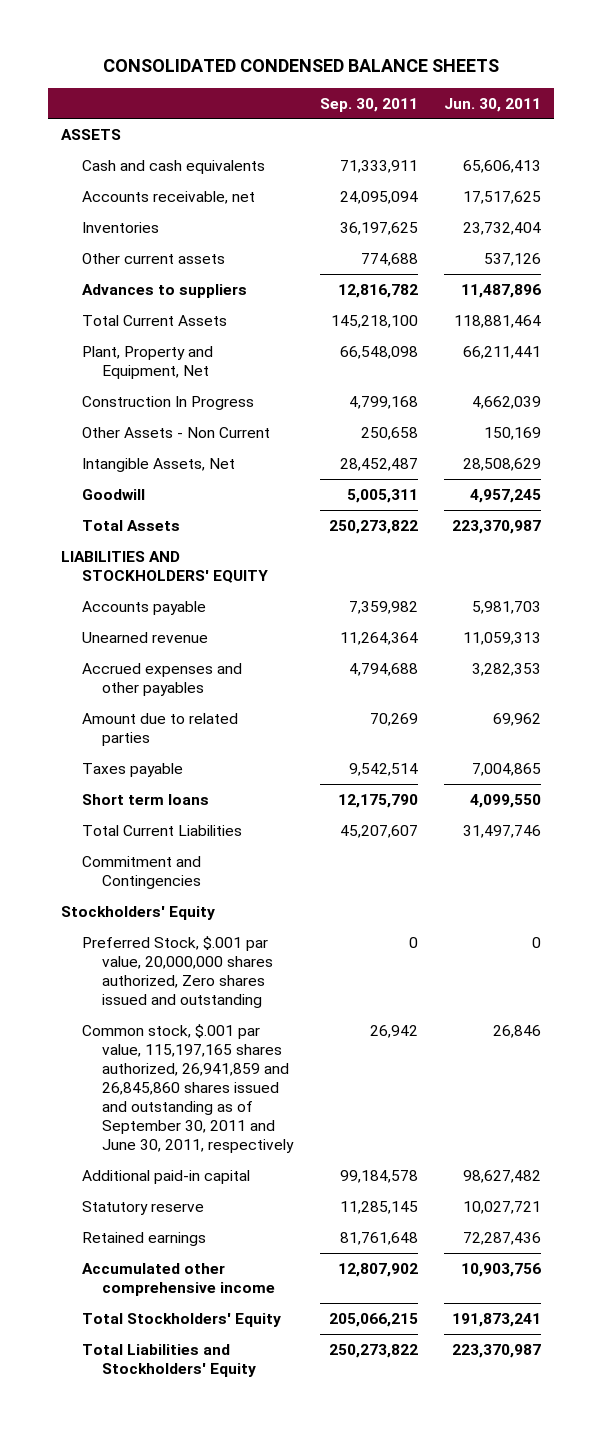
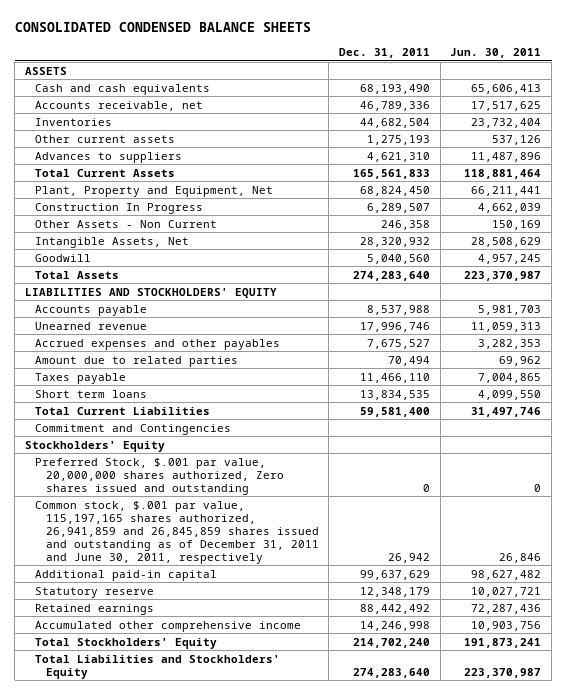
- | Sep. 30, 2011 | Jun. 30, 2011
+ | Dec. 31, 2011 | Jun. 30, 2011
- Common stock, $.001 par value, 115,197,165 shares authorized, 26,941,859 and 26,845,860 shares issued and outstanding as of September 30, 2011 and June 30, 2011, respectively | 26,942 | 26,846
+ Common stock, $.001 par value, 115,197,165 shares authorized, 26,941,859 and 26,845,859 shares issued and outstanding as of December 31, 2011 and June 30, 2011, respectively | 26,942 | 26,846

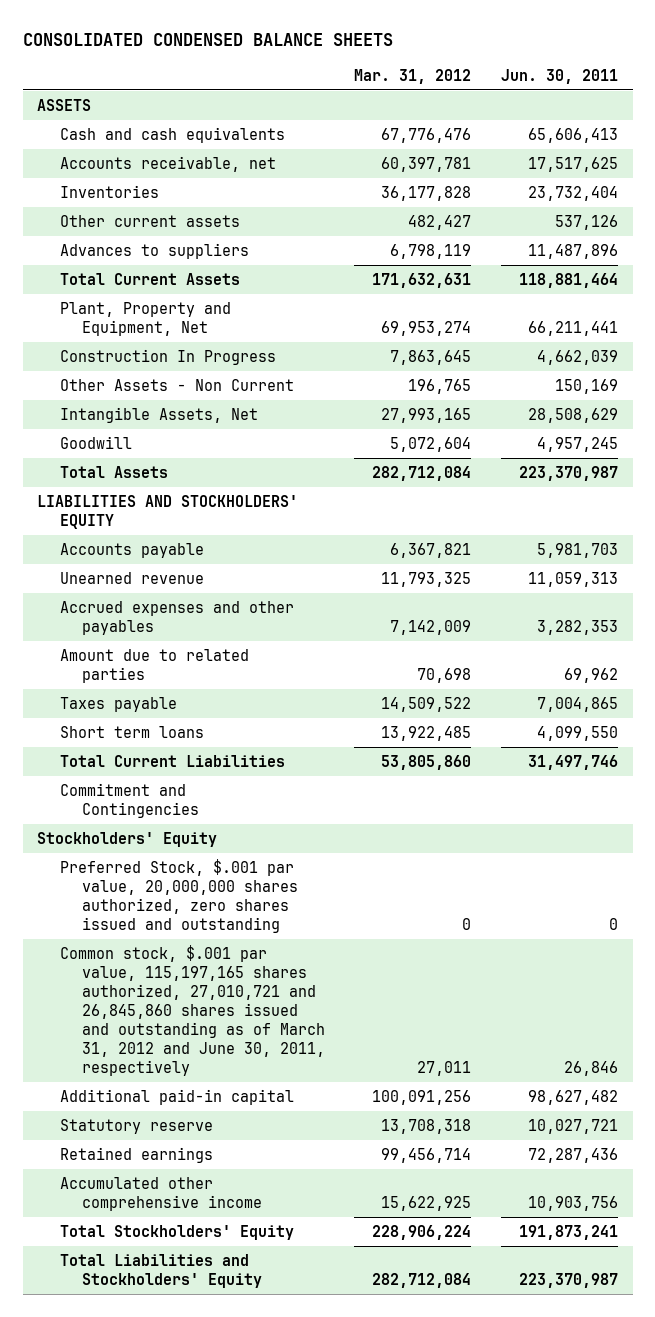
- | Dec. 31, 2011 | Jun. 30, 2011
+ | Mar. 31, 2012 | Jun. 30, 2011
- Preferred Stock, $.001 par value, 20,000,000 shares authorized, Zero shares issued and outstanding | 0 | 0
- Common stock, $.001 par value, 115,197,165 shares authorized, 26,941,859 and 26,845,859 shares issued and outstanding as of December 31, 2011 and June 30, 2011, respectively | 26,942 | 26,846
+ Preferred Stock, $.001 par value, 20,000,000 shares authorized, zero shares issued and outstanding | 0 | 0
+ Common stock, $.001 par value, 115,197,165 shares authorized, 27,010,721 and 26,845,860 shares issued and outstanding as of March 31, 2012 and June 30, 2011, respectively | 27,011 | 26,846

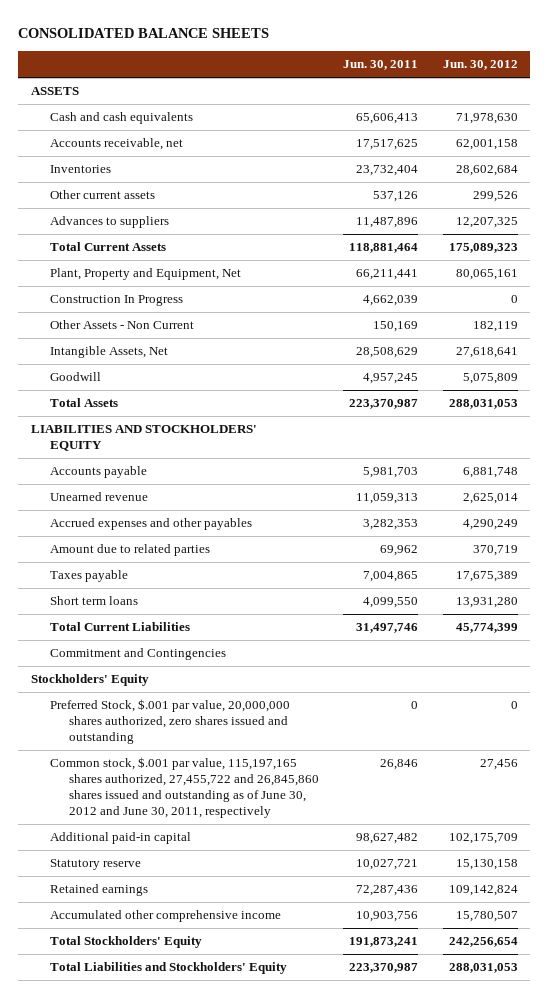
- CONSOLIDATED CONDENSED BALANCE SHEETS
+ CONSOLIDATED BALANCE SHEETS
- | Mar. 31, 2012 | Jun. 30, 2011
+ | Jun. 30, 2011 | Jun. 30, 2012
- Common stock, $.001 par value, 115,197,165 shares authorized, 27,010,721 and 26,845,860 shares issued and outstanding as of March 31, 2012 and June 30, 2011, respectively | 27,011 | 26,846
+ Common stock, $.001 par value, 115,197,165 shares authorized, 27,455,722 and 26,845,860 shares issued and outstanding as of June 30, 2012 and June 30, 2011, respectively | 26,846 | 27,456

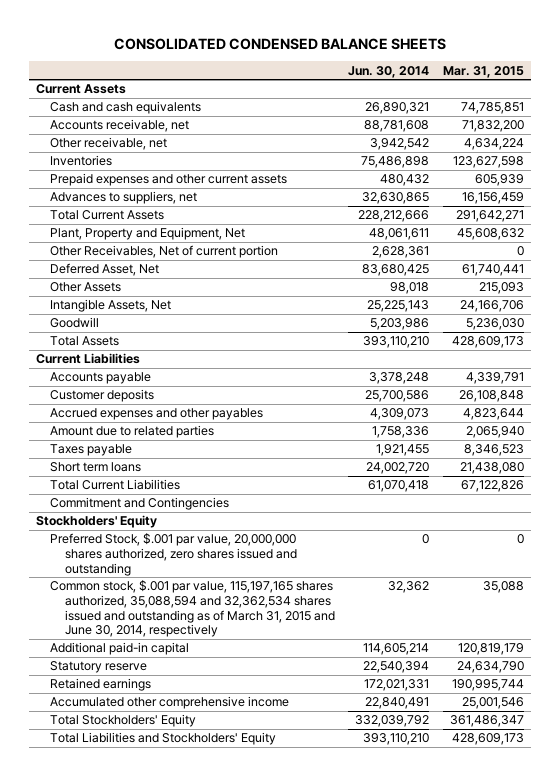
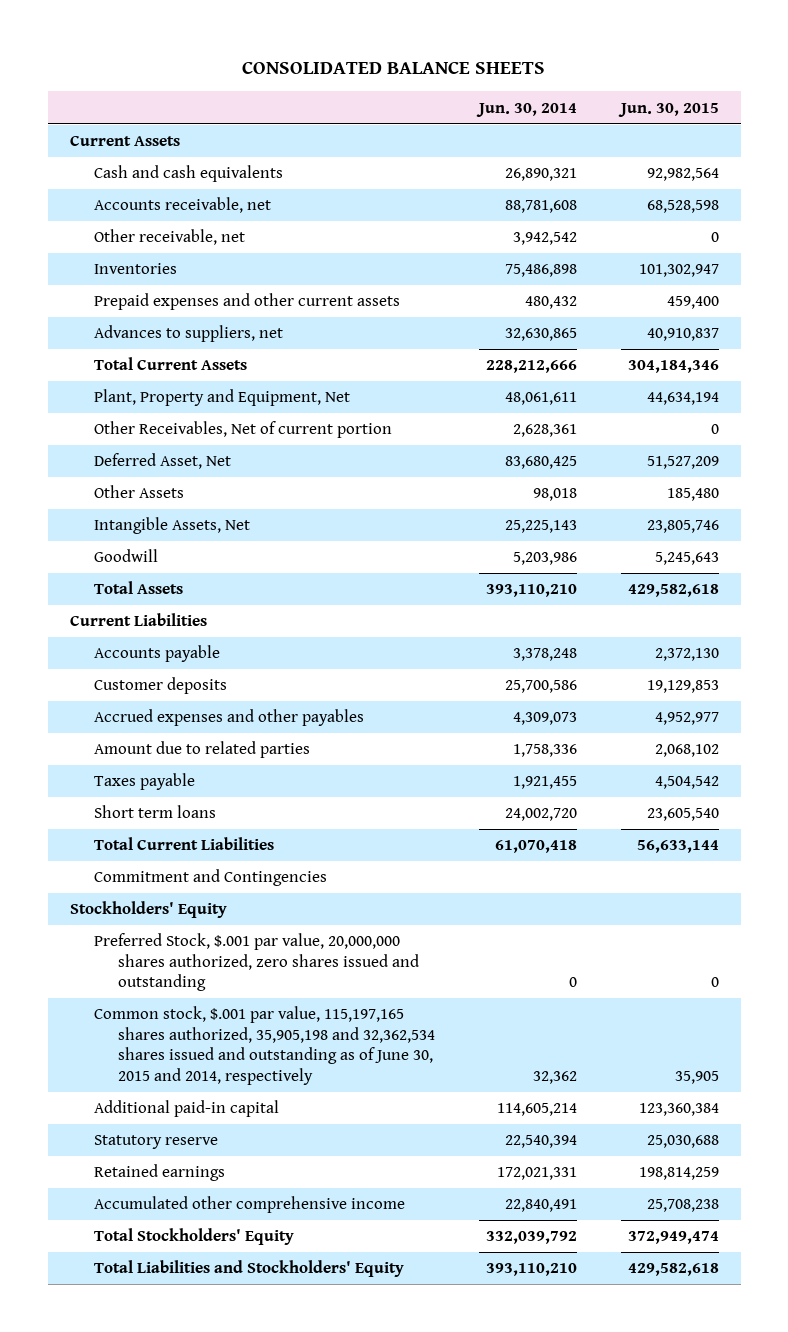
- CONSOLIDATED CONDENSED BALANCE SHEETS
+ CONSOLIDATED BALANCE SHEETS
- | Jun. 30, 2014 | Mar. 31, 2015
+ | Jun. 30, 2014 | Jun. 30, 2015
- Common stock, $.001 par value, 115,197,165 shares authorized, 35,088,594 and 32,362,534 shares issued and outstanding as of March 31, 2015 and June 30, 2014, respectively | 32,362 | 35,088
+ Common stock, $.001 par value, 115,197,165 shares authorized, 35,905,198 and 32,362,534 shares issued and outstanding as of June 30, 2015 and 2014, respectively | 32,362 | 35,905

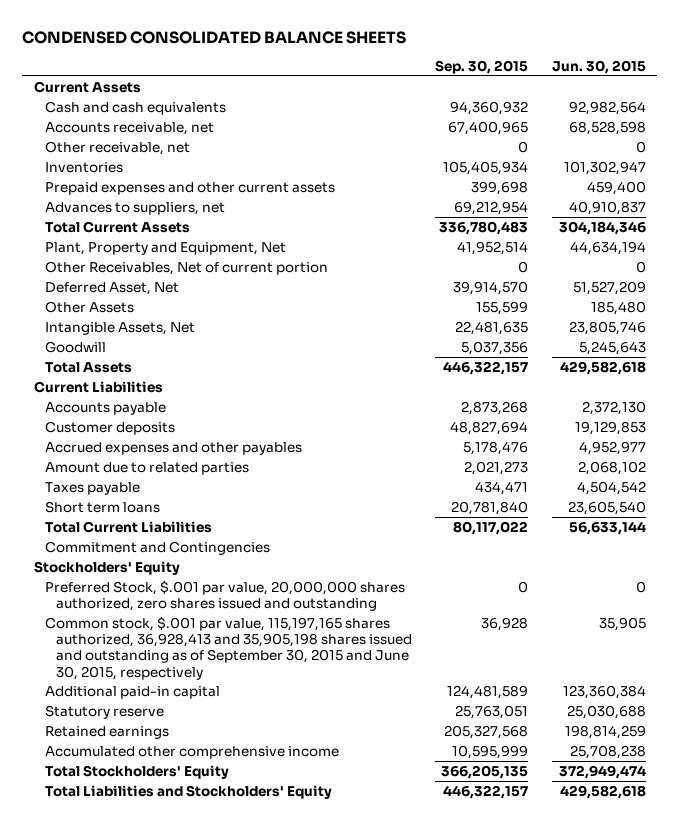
- CONSOLIDATED BALANCE SHEETS
+ CONDENSED CONSOLIDATED BALANCE SHEETS
- | Jun. 30, 2014 | Jun. 30, 2015
+ | Sep. 30, 2015 | Jun. 30, 2015
- Common stock, $.001 par value, 115,197,165 shares authorized, 35,905,198 and 32,362,534 shares issued and outstanding as of June 30, 2015 and 2014, respectively | 32,362 | 35,905
+ Common stock, $.001 par value, 115,197,165 shares authorized, 36,928,413 and 35,905,198 shares issued and outstanding as of September 30, 2015 and June 30, 2015, respectively | 36,928 | 35,905

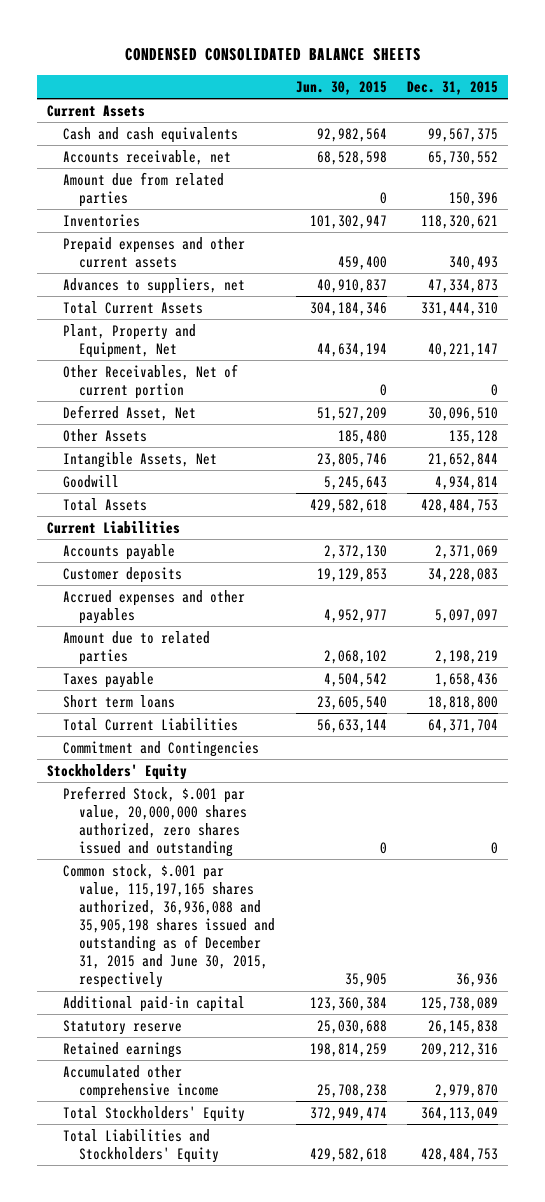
- | Sep. 30, 2015 | Jun. 30, 2015
+ | Jun. 30, 2015 | Dec. 31, 2015
- Other receivable, net | 0 | 0
+ Amount due from related parties | 0 | 150,396
- Common stock, $.001 par value, 115,197,165 shares authorized, 36,928,413 and 35,905,198 shares issued and outstanding as of September 30, 2015 and June 30, 2015, respectively | 36,928 | 35,905
+ Common stock, $.001 par value, 115,197,165 shares authorized, 36,936,088 and 35,905,198 shares issued and outstanding as of December 31, 2015 and June 30, 2015, respectively | 35,905 | 36,936

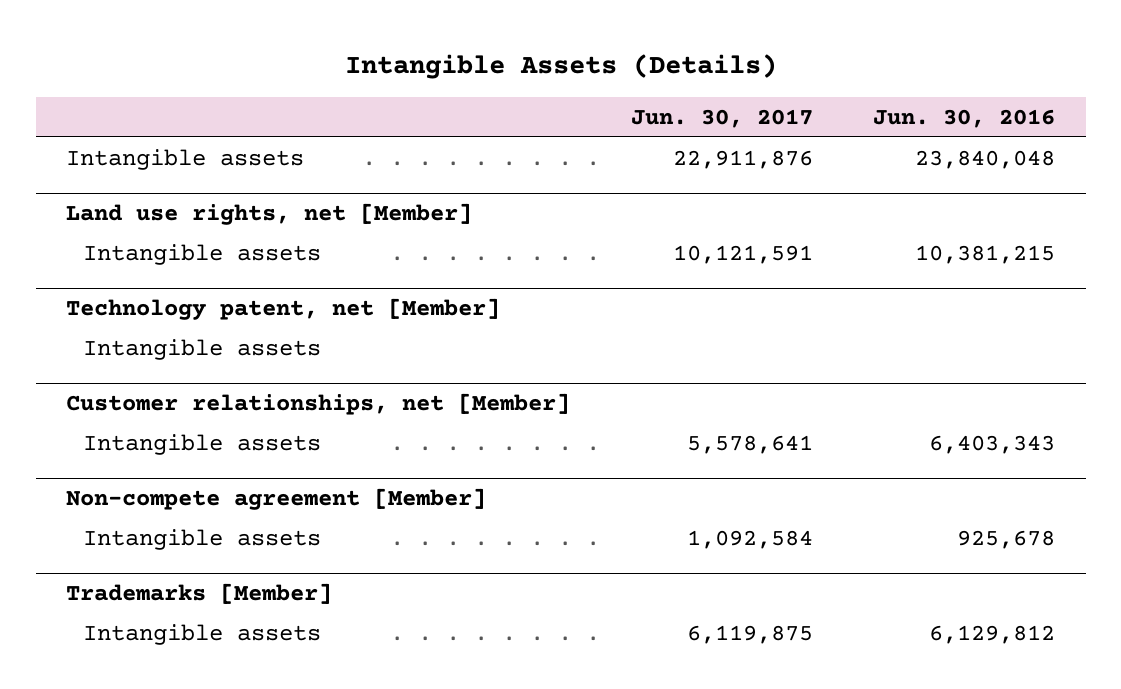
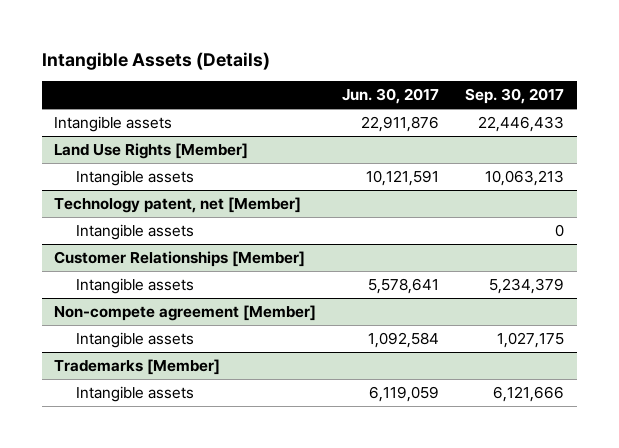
- | Jun. 30, 2017 | Jun. 30, 2016
+ | Jun. 30, 2017 | Sep. 30, 2017
- Land use rights, net [Member]
+ Land Use Rights [Member]
- Customer relationships, net [Member]
+ Customer Relationships [Member]
@ Trademarks [Member]
- Intangible assets | 6,119,875 | 6,129,812
+ Intangible assets | 6,119,059 | 6,121,666

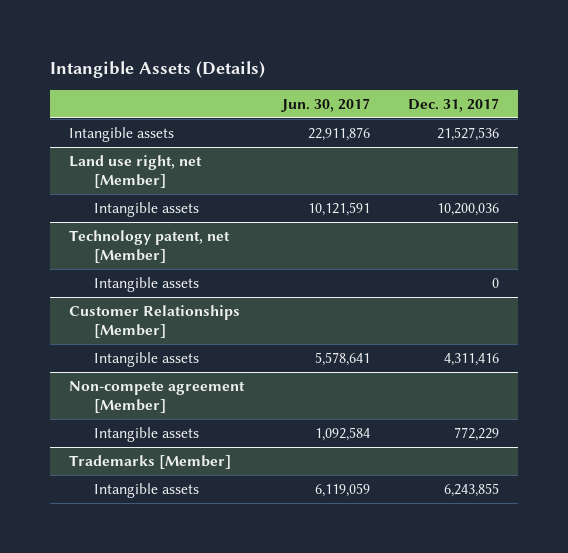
- | Jun. 30, 2017 | Sep. 30, 2017
+ | Jun. 30, 2017 | Dec. 31, 2017
- Land Use Rights [Member]
+ Land use right, net [Member]

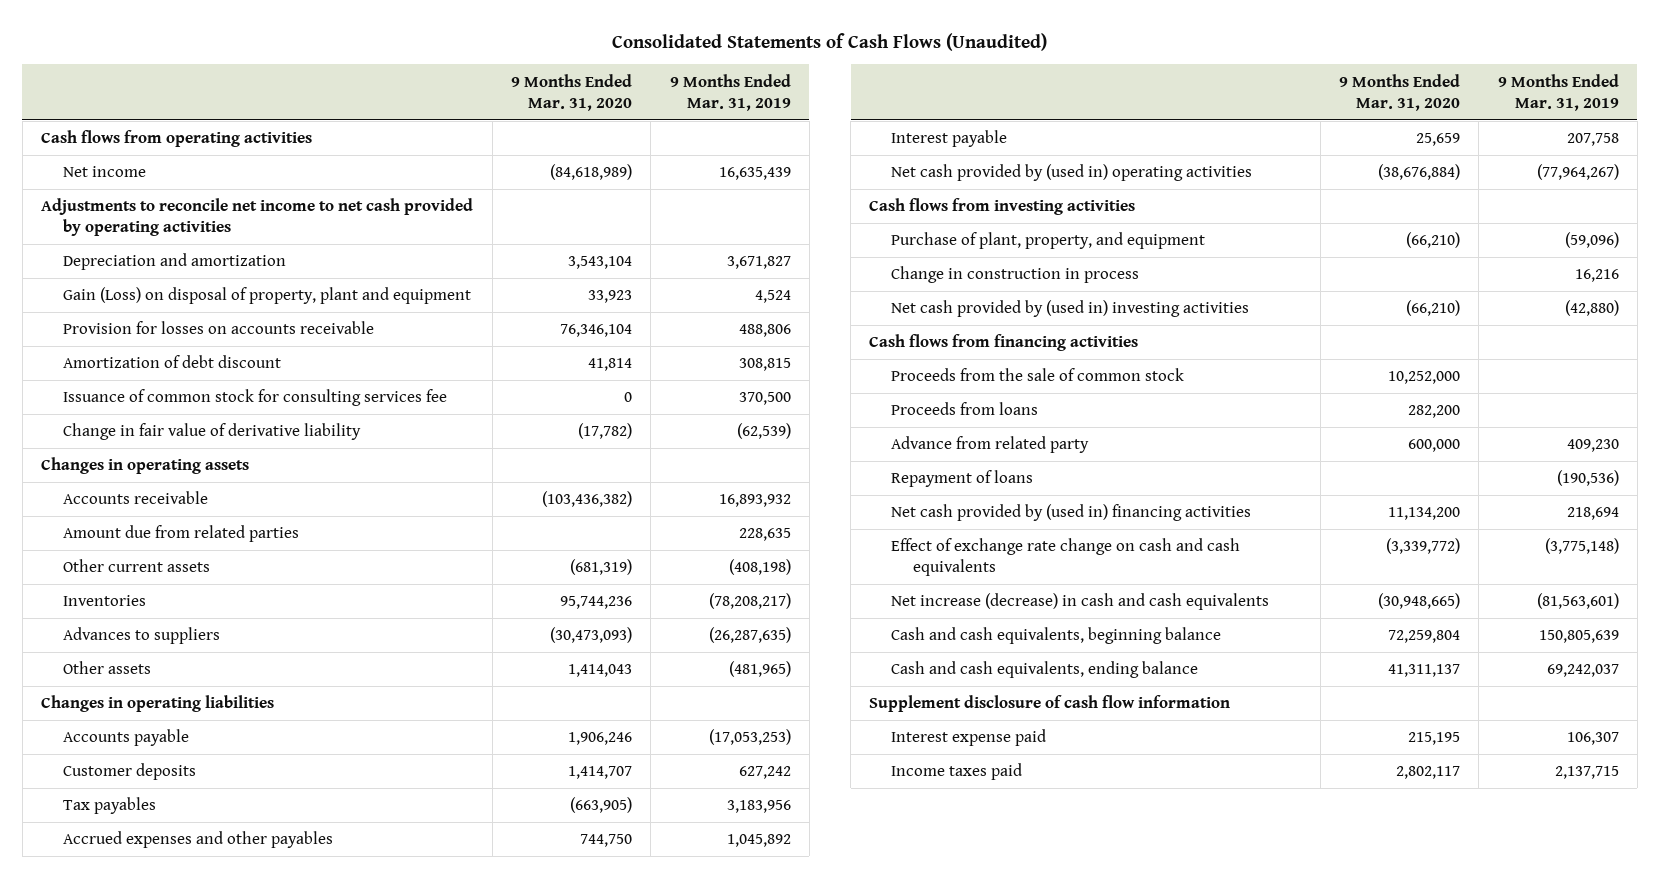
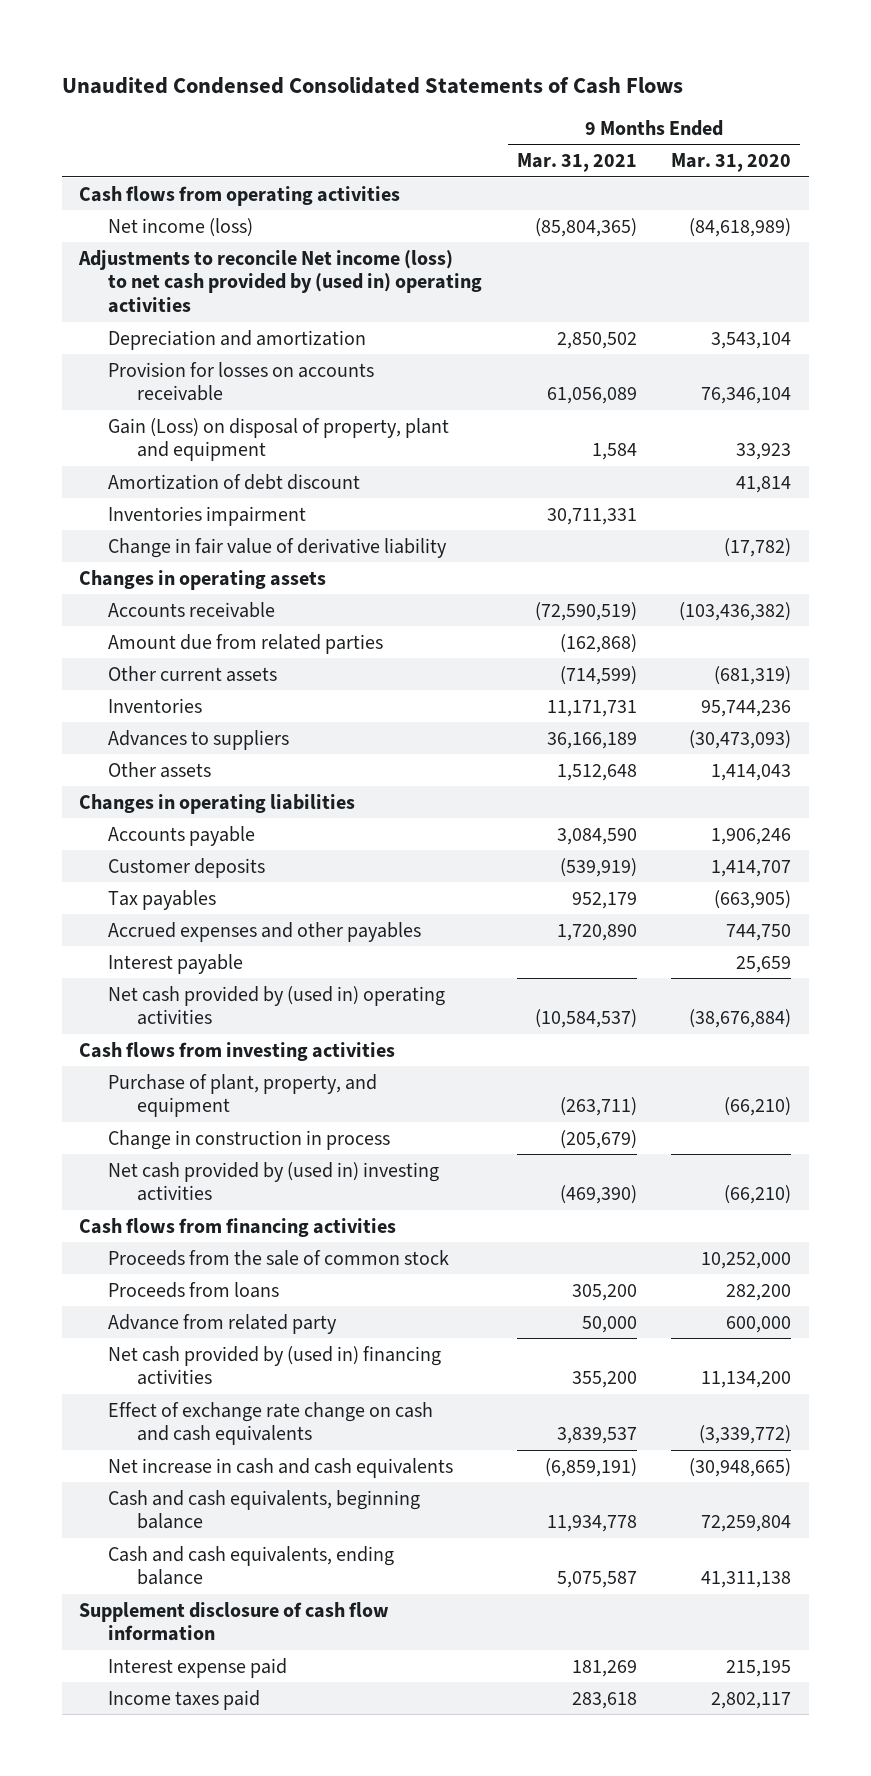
- Consolidated Statements of Cash Flows (Unaudited)
+ Unaudited Condensed Consolidated Statements of Cash Flows
- | 9 Months Ended Mar. 31, 2020 | 9 Months Ended Mar. 31, 2019
+ | 9 Months Ended Mar. 31, 2021 | 9 Months Ended Mar. 31, 2020
- Net income | (84,618,989) | 16,635,439
- Adjustments to reconcile net income to net cash provided by operating activities
+ Net income (loss) | (85,804,365) | (84,618,989)
+ Adjustments to reconcile Net income (loss) to net cash provided by (used in) operating activities
moved down: Gain (Loss) on disposal of property, plant and equipment | 1,584 | 33,923
- Issuance of common stock for consulting services fee | 0 | 370,500
+ Inventories impairment | 30,711,331 |
- Repayment of loans | | (190,536)
- Net increase (decrease) in cash and cash equivalents | (30,948,665) | (81,563,601)
+ Net increase in cash and cash equivalents | (6,859,191) | (30,948,665)
- Cash and cash equivalents, ending balance | 41,311,137 | 69,242,037
+ Cash and cash equivalents, ending balance | 5,075,587 | 41,311,138

